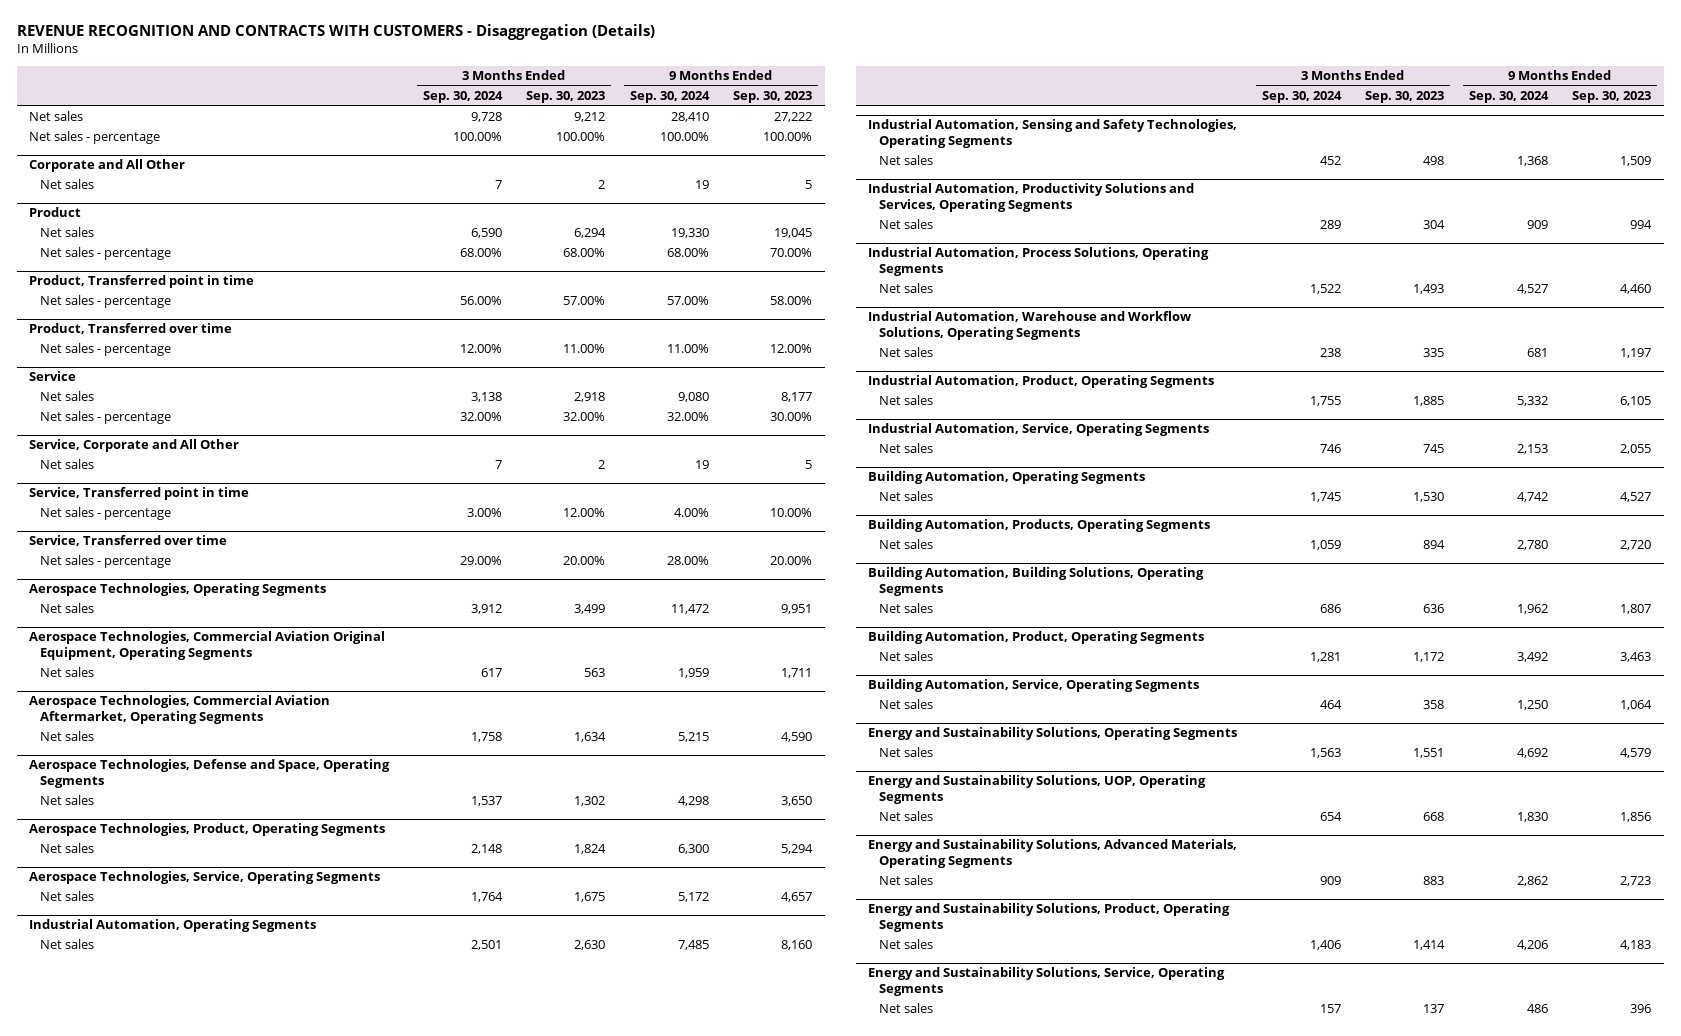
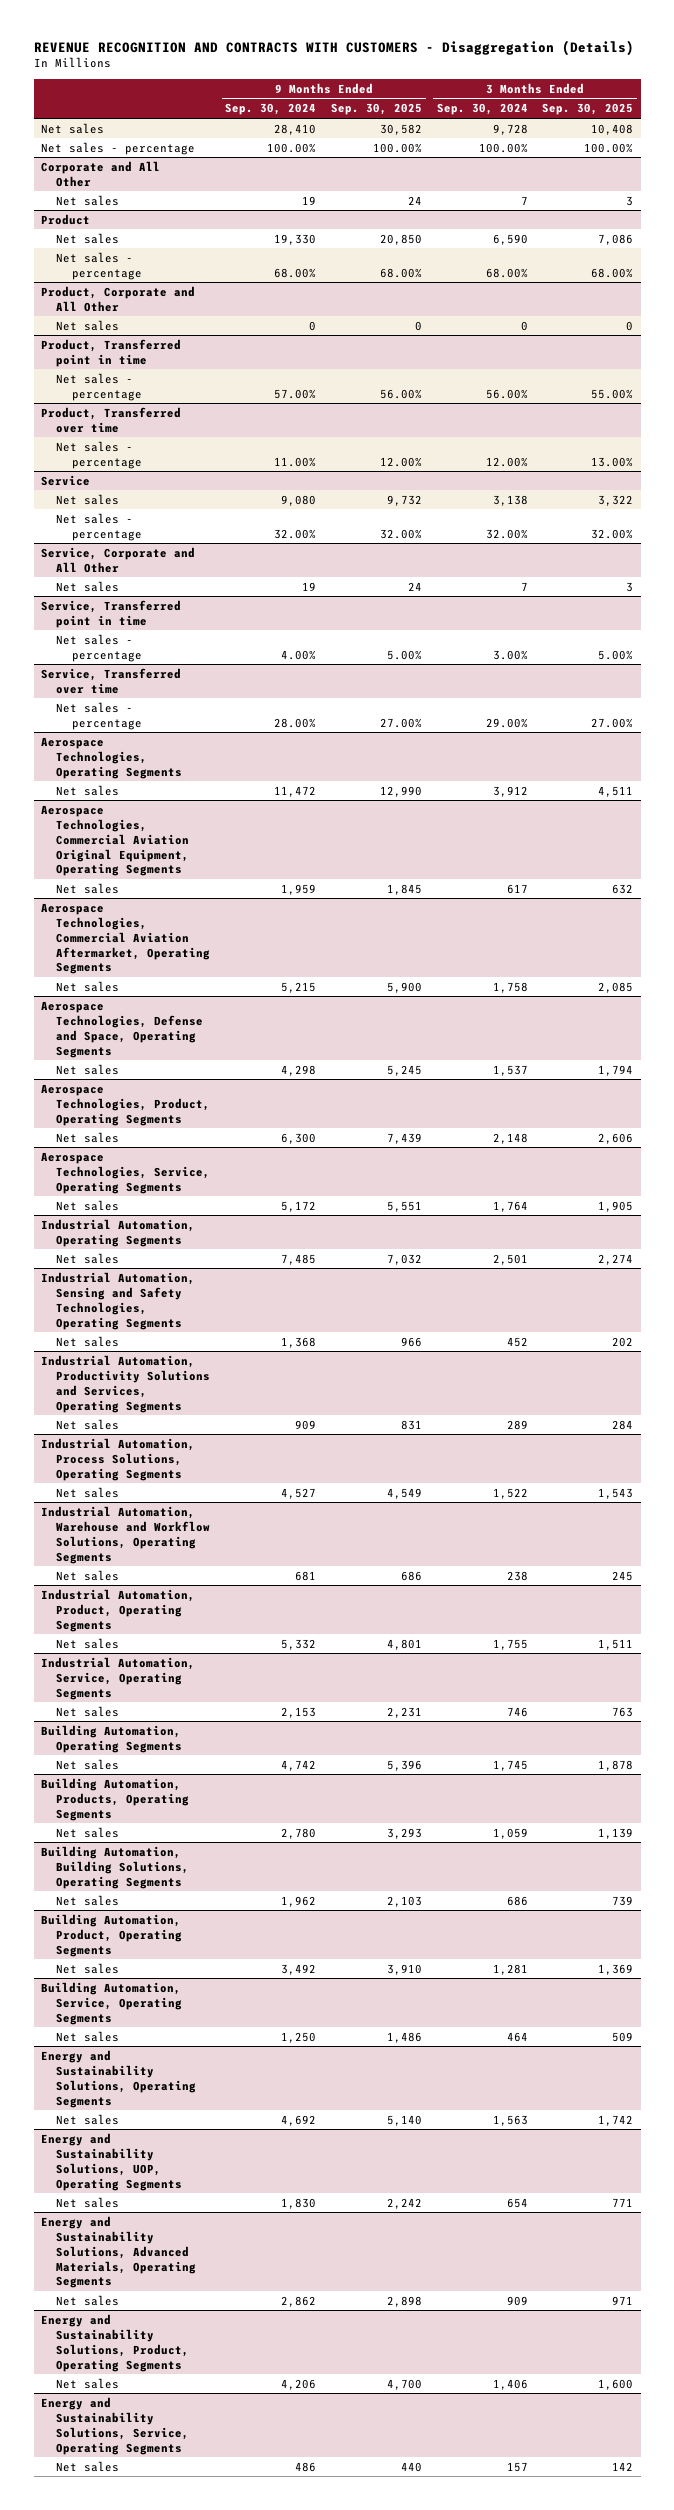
- | 3 Months Ended Sep. 30, 2024 | 3 Months Ended Sep. 30, 2023 | 9 Months Ended Sep. 30, 2024 | 9 Months Ended Sep. 30, 2023
+ | 9 Months Ended Sep. 30, 2024 | 9 Months Ended Sep. 30, 2025 | 3 Months Ended Sep. 30, 2024 | 3 Months Ended Sep. 30, 2025
+ Product, Corporate and All Other
+ Net sales | 0 | 0 | 0 | 0

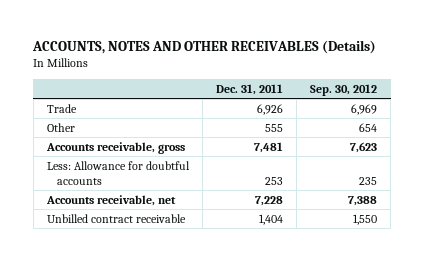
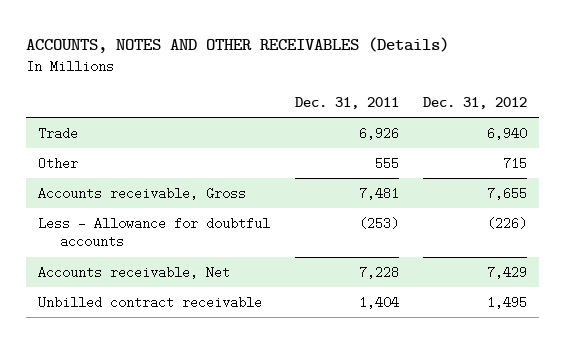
- | Dec. 31, 2011 | Sep. 30, 2012
+ | Dec. 31, 2011 | Dec. 31, 2012
- Accounts receivable, gross | 7,481 | 7,623
- Less: Allowance for doubtful accounts | 253 | 235
- Accounts receivable, net | 7,228 | 7,388
+ Accounts receivable, Gross | 7,481 | 7,655
+ Less - Allowance for doubtful accounts | (253) | (226)
+ Accounts receivable, Net | 7,228 | 7,429

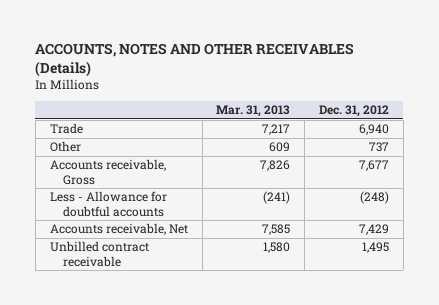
- | Dec. 31, 2011 | Dec. 31, 2012
+ | Mar. 31, 2013 | Dec. 31, 2012
- Other | 555 | 715
- Accounts receivable, Gross | 7,481 | 7,655
- Less - Allowance for doubtful accounts | (253) | (226)
+ Other | 609 | 737
+ Accounts receivable, Gross | 7,826 | 7,677
+ Less - Allowance for doubtful accounts | (241) | (248)

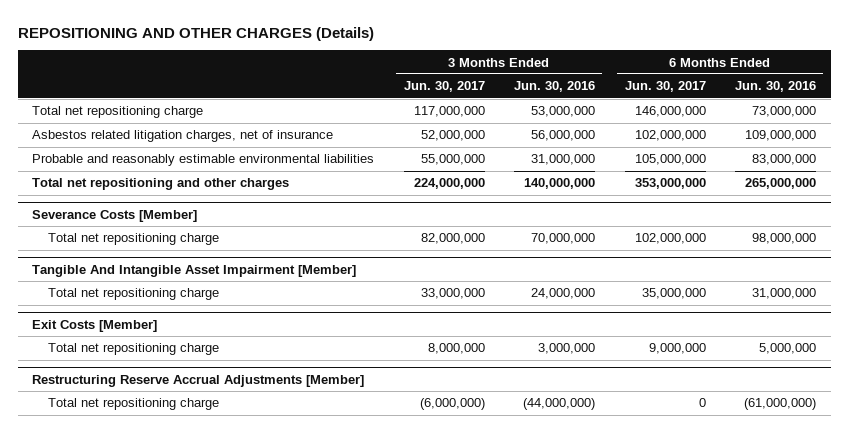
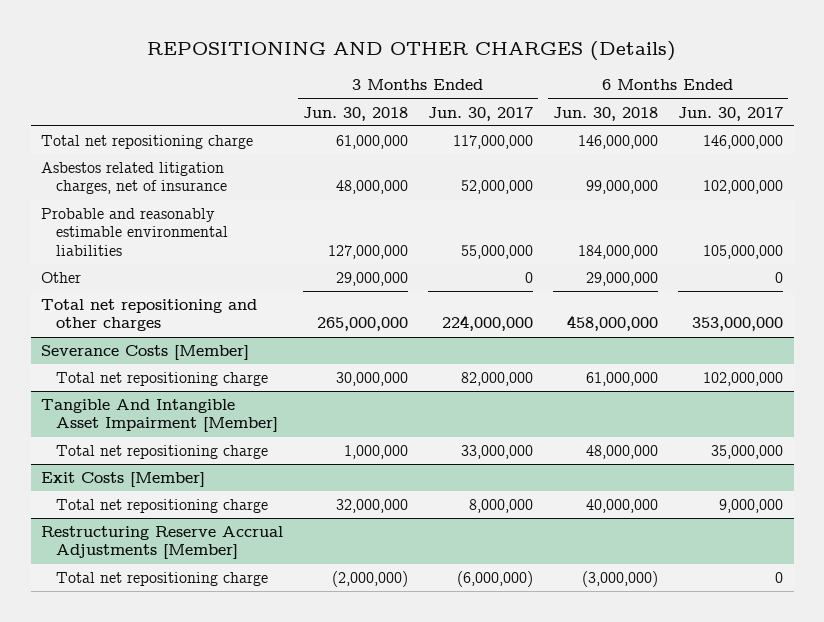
- | 3 Months Ended Jun. 30, 2017 | 3 Months Ended Jun. 30, 2016 | 6 Months Ended Jun. 30, 2017 | 6 Months Ended Jun. 30, 2016
+ | 3 Months Ended Jun. 30, 2018 | 3 Months Ended Jun. 30, 2017 | 6 Months Ended Jun. 30, 2018 | 6 Months Ended Jun. 30, 2017
+ Other | 29,000,000 | 0 | 29,000,000 | 0

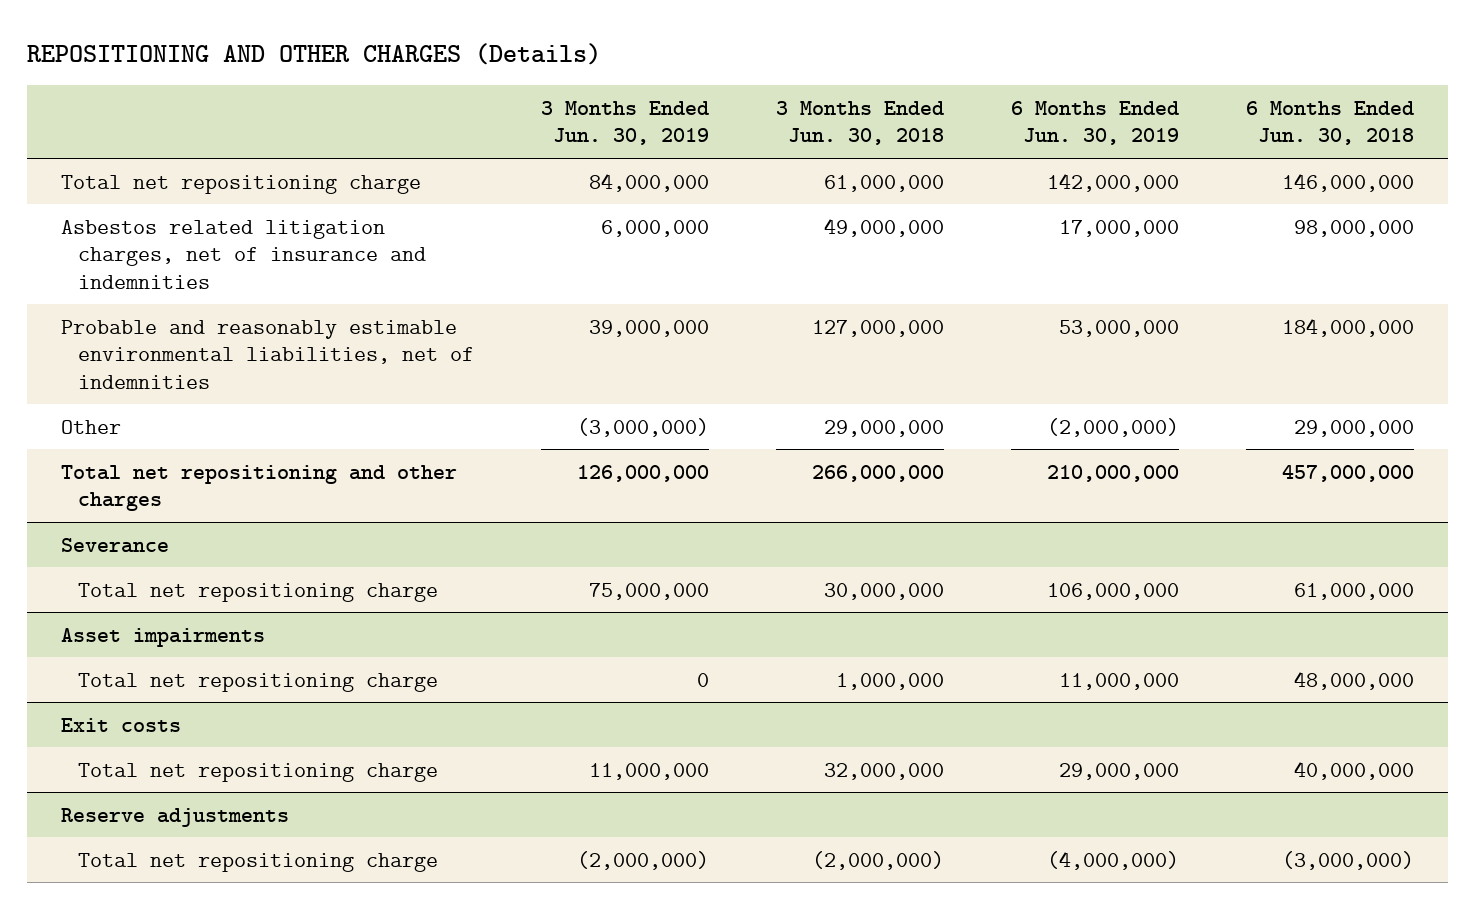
- | 3 Months Ended Jun. 30, 2018 | 3 Months Ended Jun. 30, 2017 | 6 Months Ended Jun. 30, 2018 | 6 Months Ended Jun. 30, 2017
+ | 3 Months Ended Jun. 30, 2019 | 3 Months Ended Jun. 30, 2018 | 6 Months Ended Jun. 30, 2019 | 6 Months Ended Jun. 30, 2018
- Asbestos related litigation charges, net of insurance | 48,000,000 | 52,000,000 | 99,000,000 | 102,000,000
- Probable and reasonably estimable environmental liabilities | 127,000,000 | 55,000,000 | 184,000,000 | 105,000,000
+ Asbestos related litigation charges, net of insurance and indemnities | 6,000,000 | 49,000,000 | 17,000,000 | 98,000,000
+ Probable and reasonably estimable environmental liabilities, net of indemnities | 39,000,000 | 127,000,000 | 53,000,000 | 184,000,000
- Total net repositioning and other charges | 265,000,000 | 224,000,000 | 458,000,000 | 353,000,000
- Severance Costs [Member]
+ Total net repositioning and other charges | 126,000,000 | 266,000,000 | 210,000,000 | 457,000,000
+ Severance
- Tangible And Intangible Asset Impairment [Member]
+ Asset impairments
- Exit Costs [Member]
+ Exit costs
- Restructuring Reserve Accrual Adjustments [Member]
+ Reserve adjustments

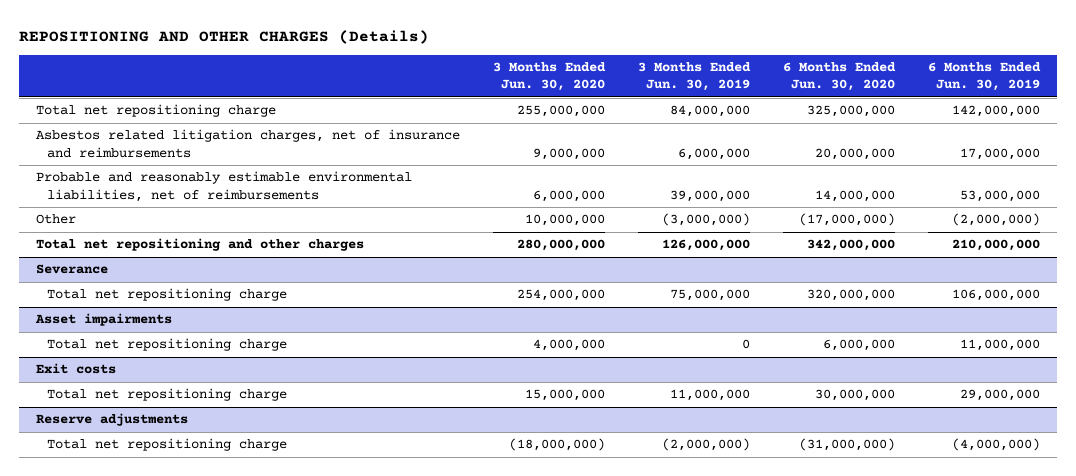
- | 3 Months Ended Jun. 30, 2019 | 3 Months Ended Jun. 30, 2018 | 6 Months Ended Jun. 30, 2019 | 6 Months Ended Jun. 30, 2018
+ | 3 Months Ended Jun. 30, 2020 | 3 Months Ended Jun. 30, 2019 | 6 Months Ended Jun. 30, 2020 | 6 Months Ended Jun. 30, 2019
- Asbestos related litigation charges, net of insurance and indemnities | 6,000,000 | 49,000,000 | 17,000,000 | 98,000,000
- Probable and reasonably estimable environmental liabilities, net of indemnities | 39,000,000 | 127,000,000 | 53,000,000 | 184,000,000
+ Asbestos related litigation charges, net of insurance and reimbursements | 9,000,000 | 6,000,000 | 20,000,000 | 17,000,000
+ Probable and reasonably estimable environmental liabilities, net of reimbursements | 6,000,000 | 39,000,000 | 14,000,000 | 53,000,000

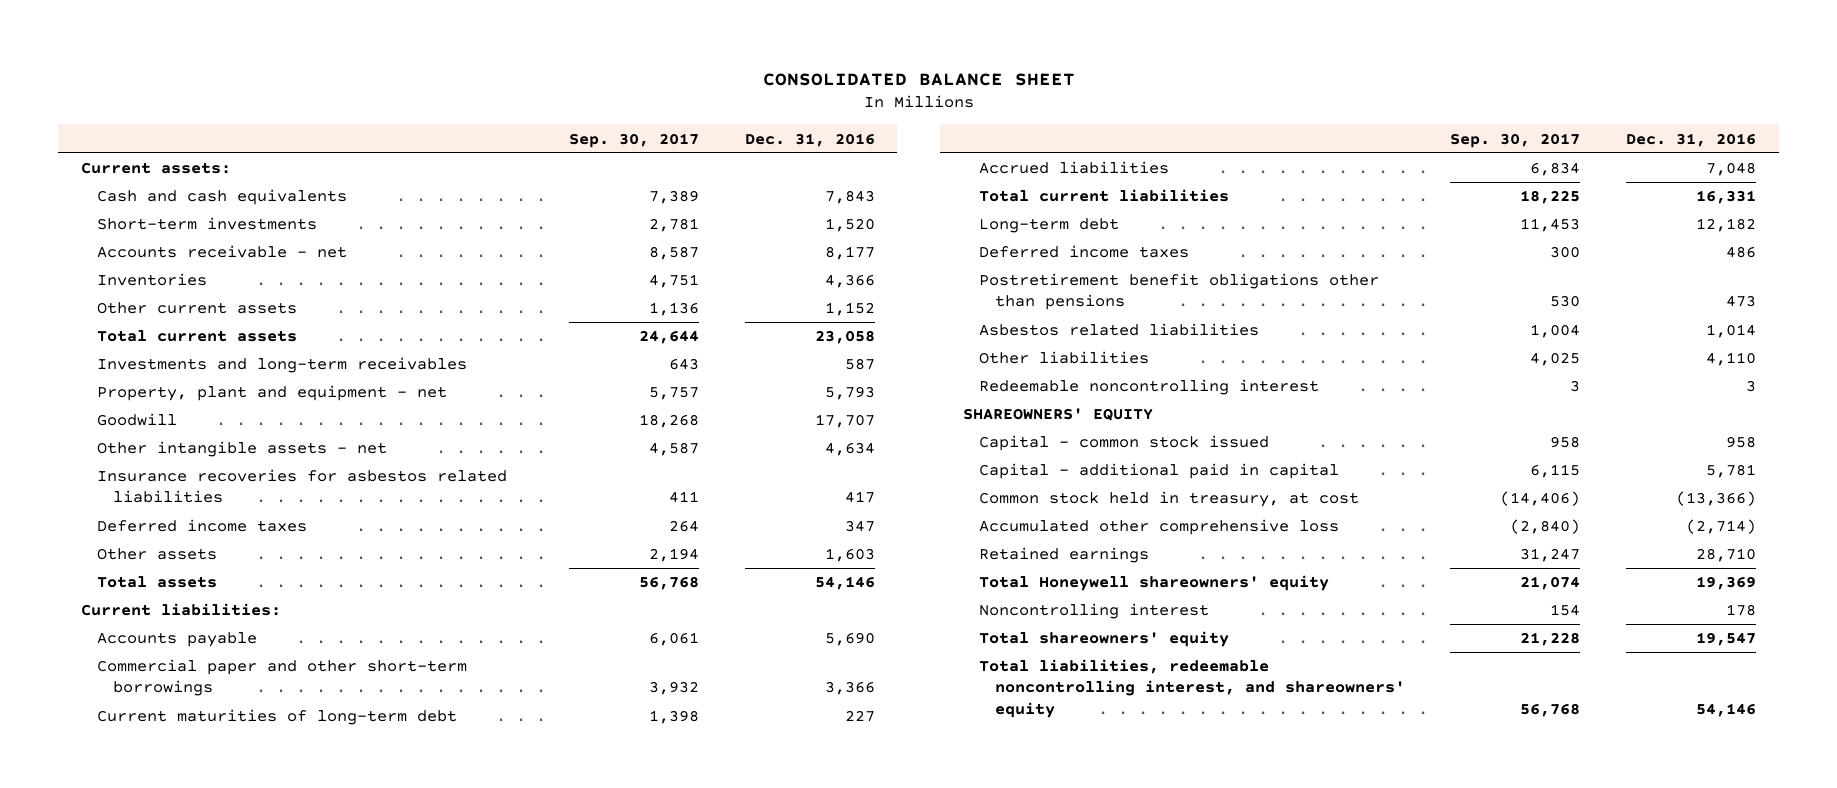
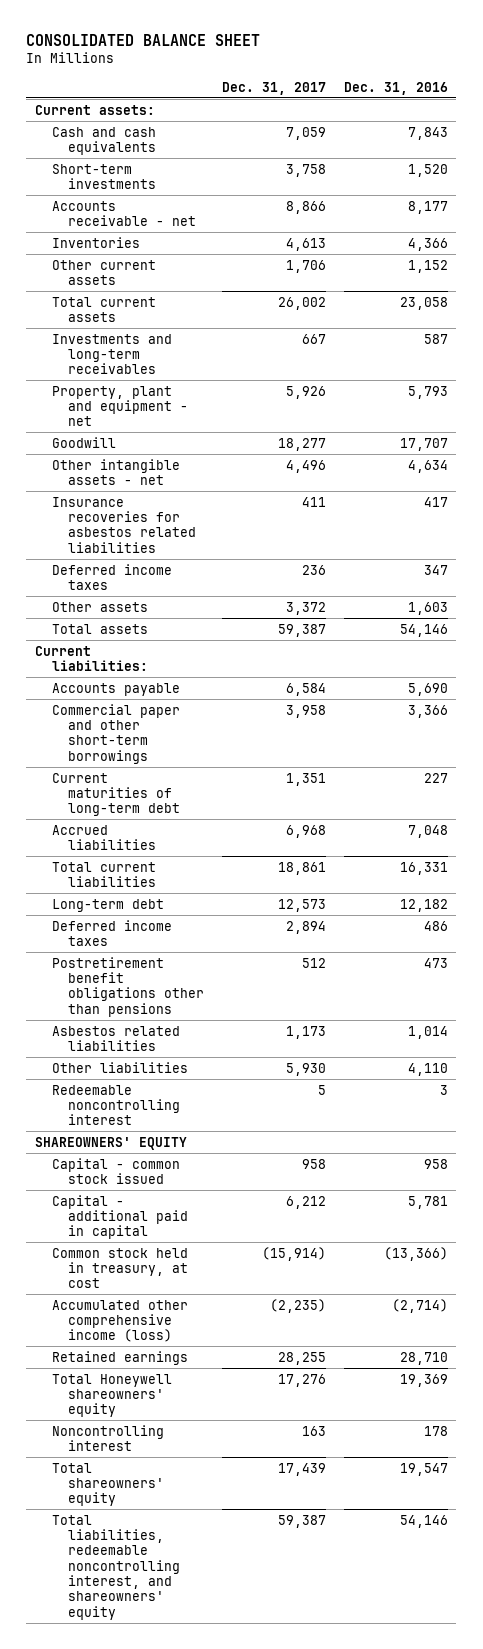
- | Sep. 30, 2017 | Dec. 31, 2016
+ | Dec. 31, 2017 | Dec. 31, 2016
- Accumulated other comprehensive loss | (2,840) | (2,714)
+ Accumulated other comprehensive income (loss) | (2,235) | (2,714)

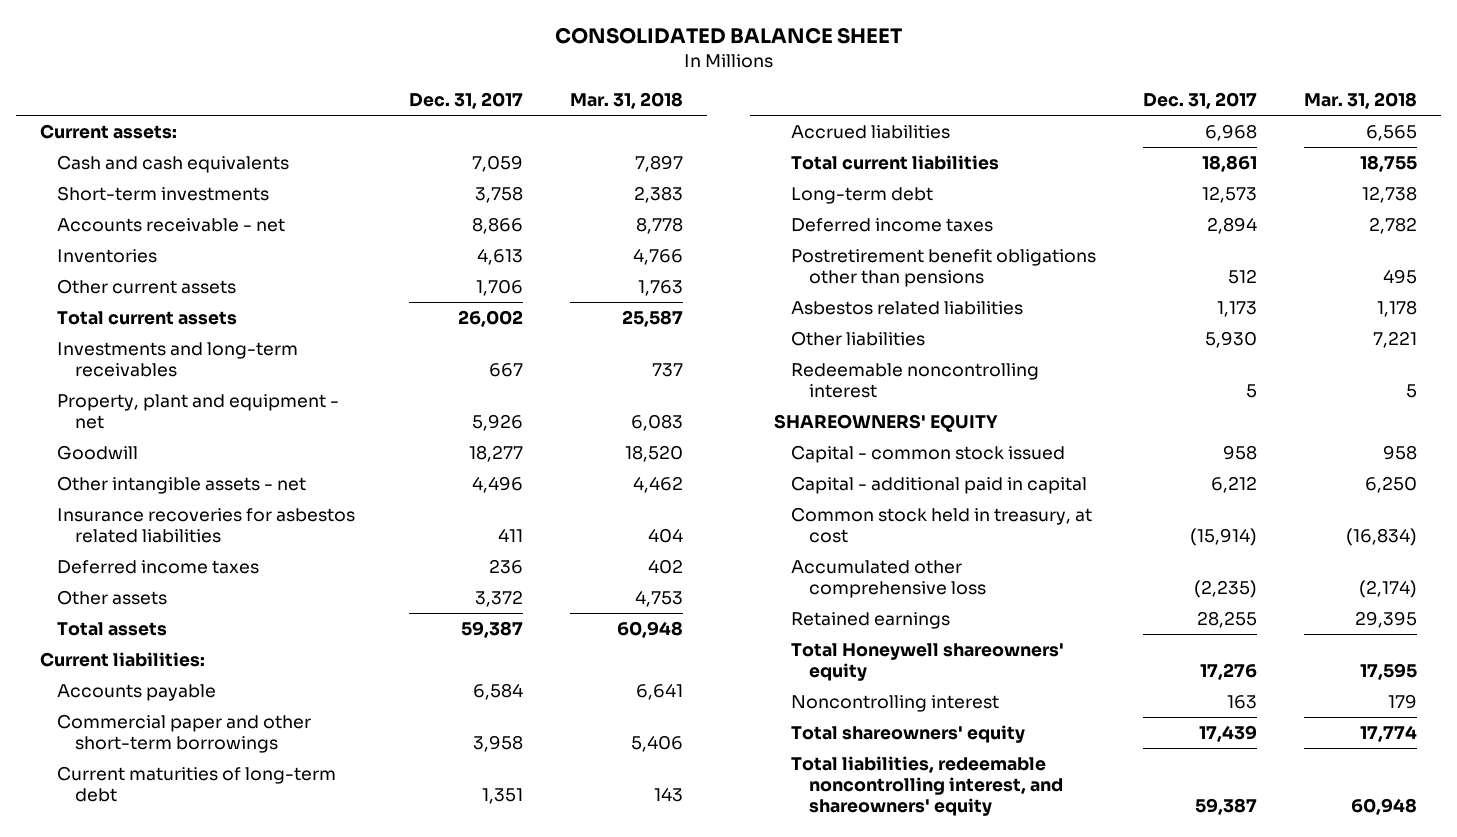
- | Dec. 31, 2017 | Dec. 31, 2016
+ | Dec. 31, 2017 | Mar. 31, 2018
- Accumulated other comprehensive income (loss) | (2,235) | (2,714)
+ Accumulated other comprehensive loss | (2,235) | (2,174)

